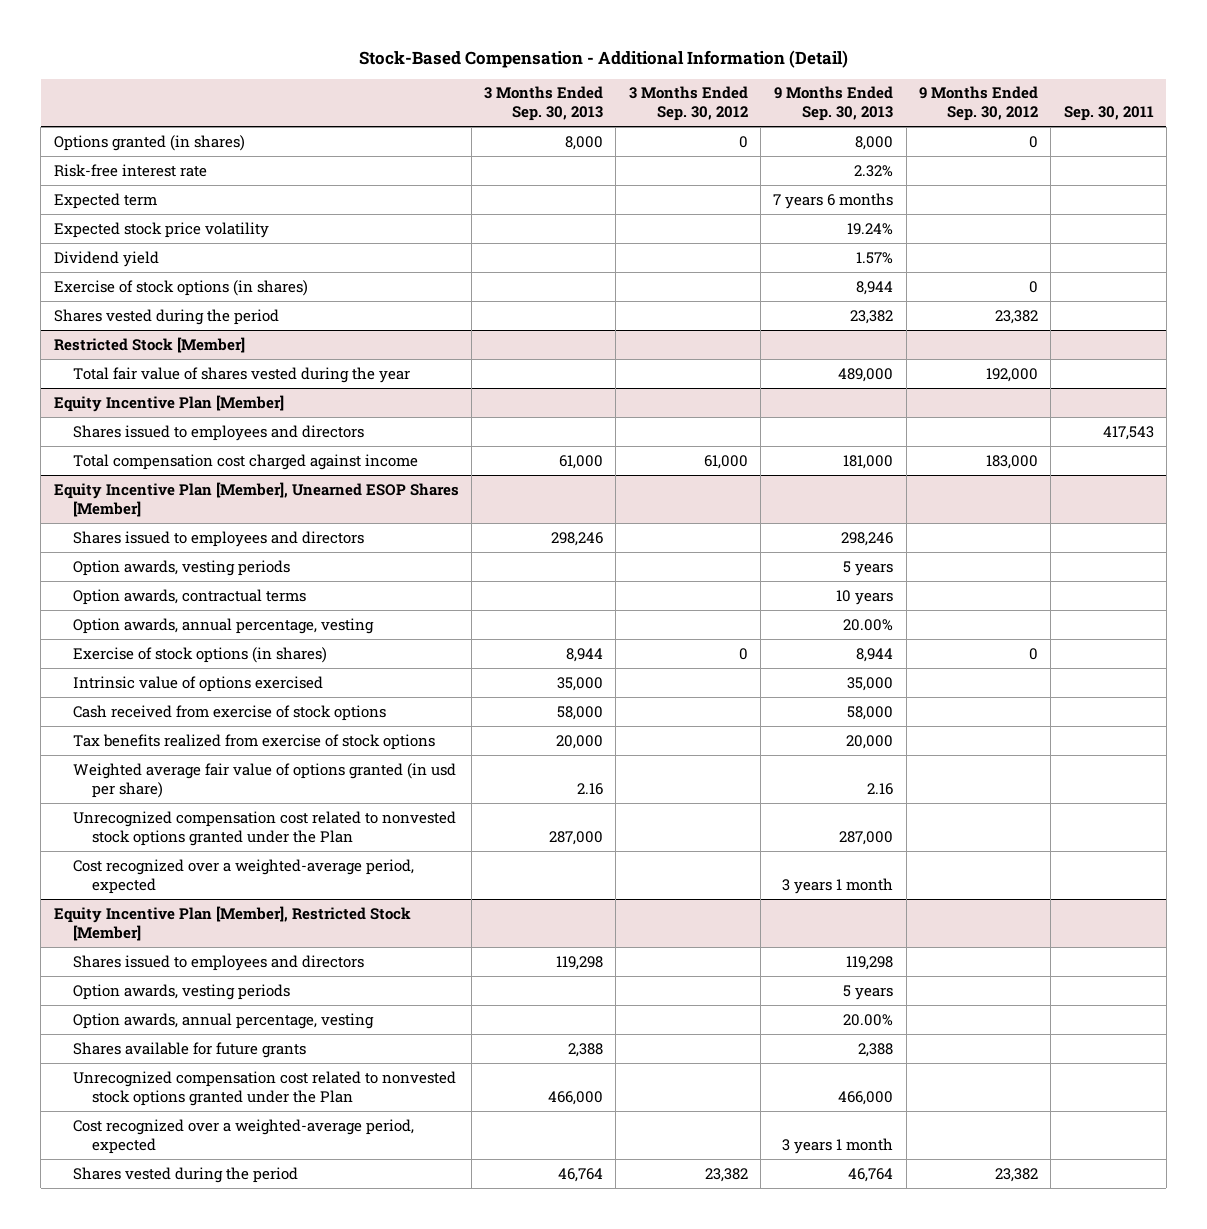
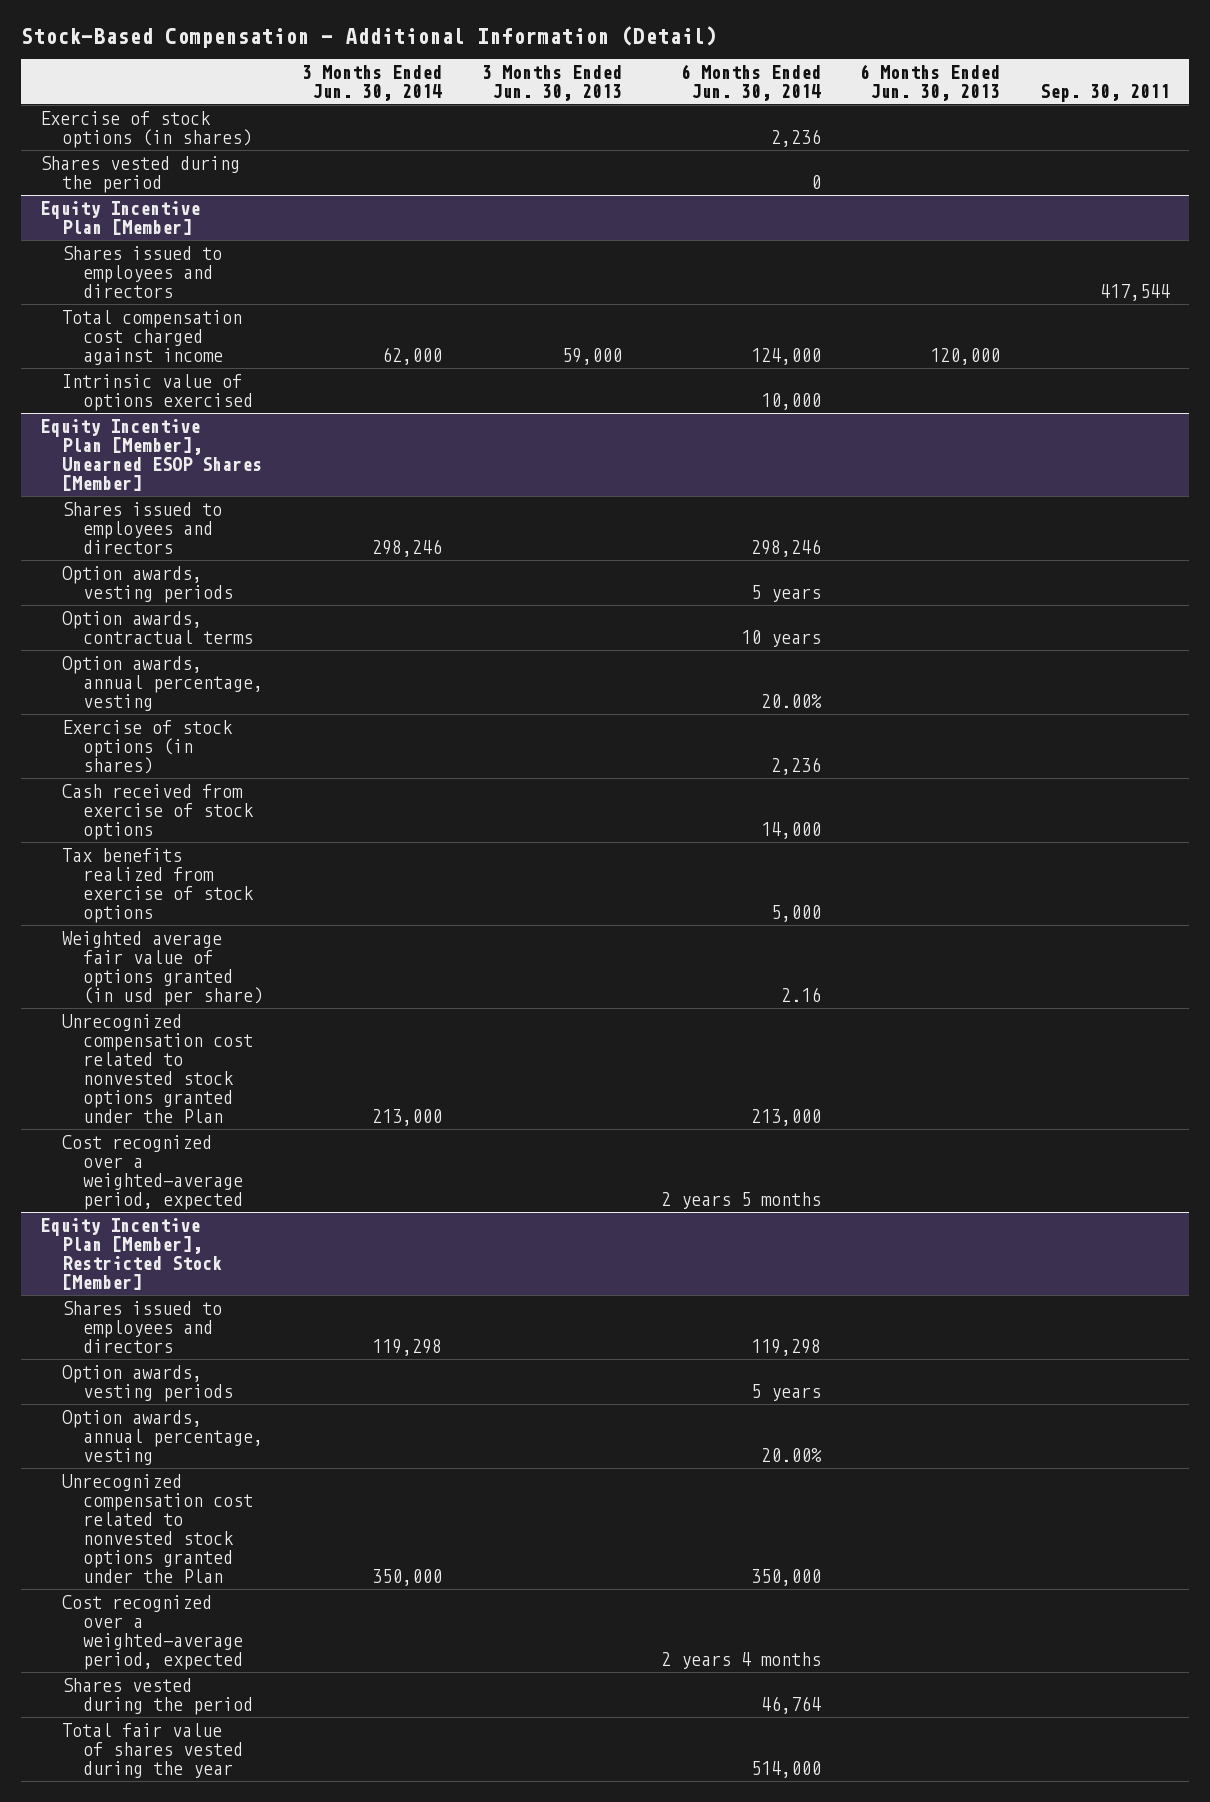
- | 3 Months Ended Sep. 30, 2013 | 3 Months Ended Sep. 30, 2012 | 9 Months Ended Sep. 30, 2013 | 9 Months Ended Sep. 30, 2012 | Sep. 30, 2011
+ | 3 Months Ended Jun. 30, 2014 | 3 Months Ended Jun. 30, 2013 | 6 Months Ended Jun. 30, 2014 | 6 Months Ended Jun. 30, 2013 | Sep. 30, 2011
- Options granted (in shares) | 8,000 | 0 | 8,000 | 0 |
- Risk-free interest rate | | | 2.32% | |
- Expected term | | | 7 years 6 months | |
- Expected stock price volatility | | | 19.24% | |
- Dividend yield | | | 1.57% | |
- Restricted Stock [Member]
- Total fair value of shares vested during the year | | | 489,000 | 192,000 |
@ Equity Incentive Plan [Member]
- Shares issued to employees and directors | | | | | 417,543
+ Shares issued to employees and directors | | | | | 417,544
+ Intrinsic value of options exercised | | | 10,000 | |
@ Equity Incentive Plan [Member], Unearned ESOP Shares [Member]
- Intrinsic value of options exercised | 35,000 | | 35,000 | |
@ Equity Incentive Plan [Member], Restricted Stock [Member]
- Shares available for future grants | 2,388 | | 2,388 | |
+ Total fair value of shares vested during the year | | | 514,000 | |

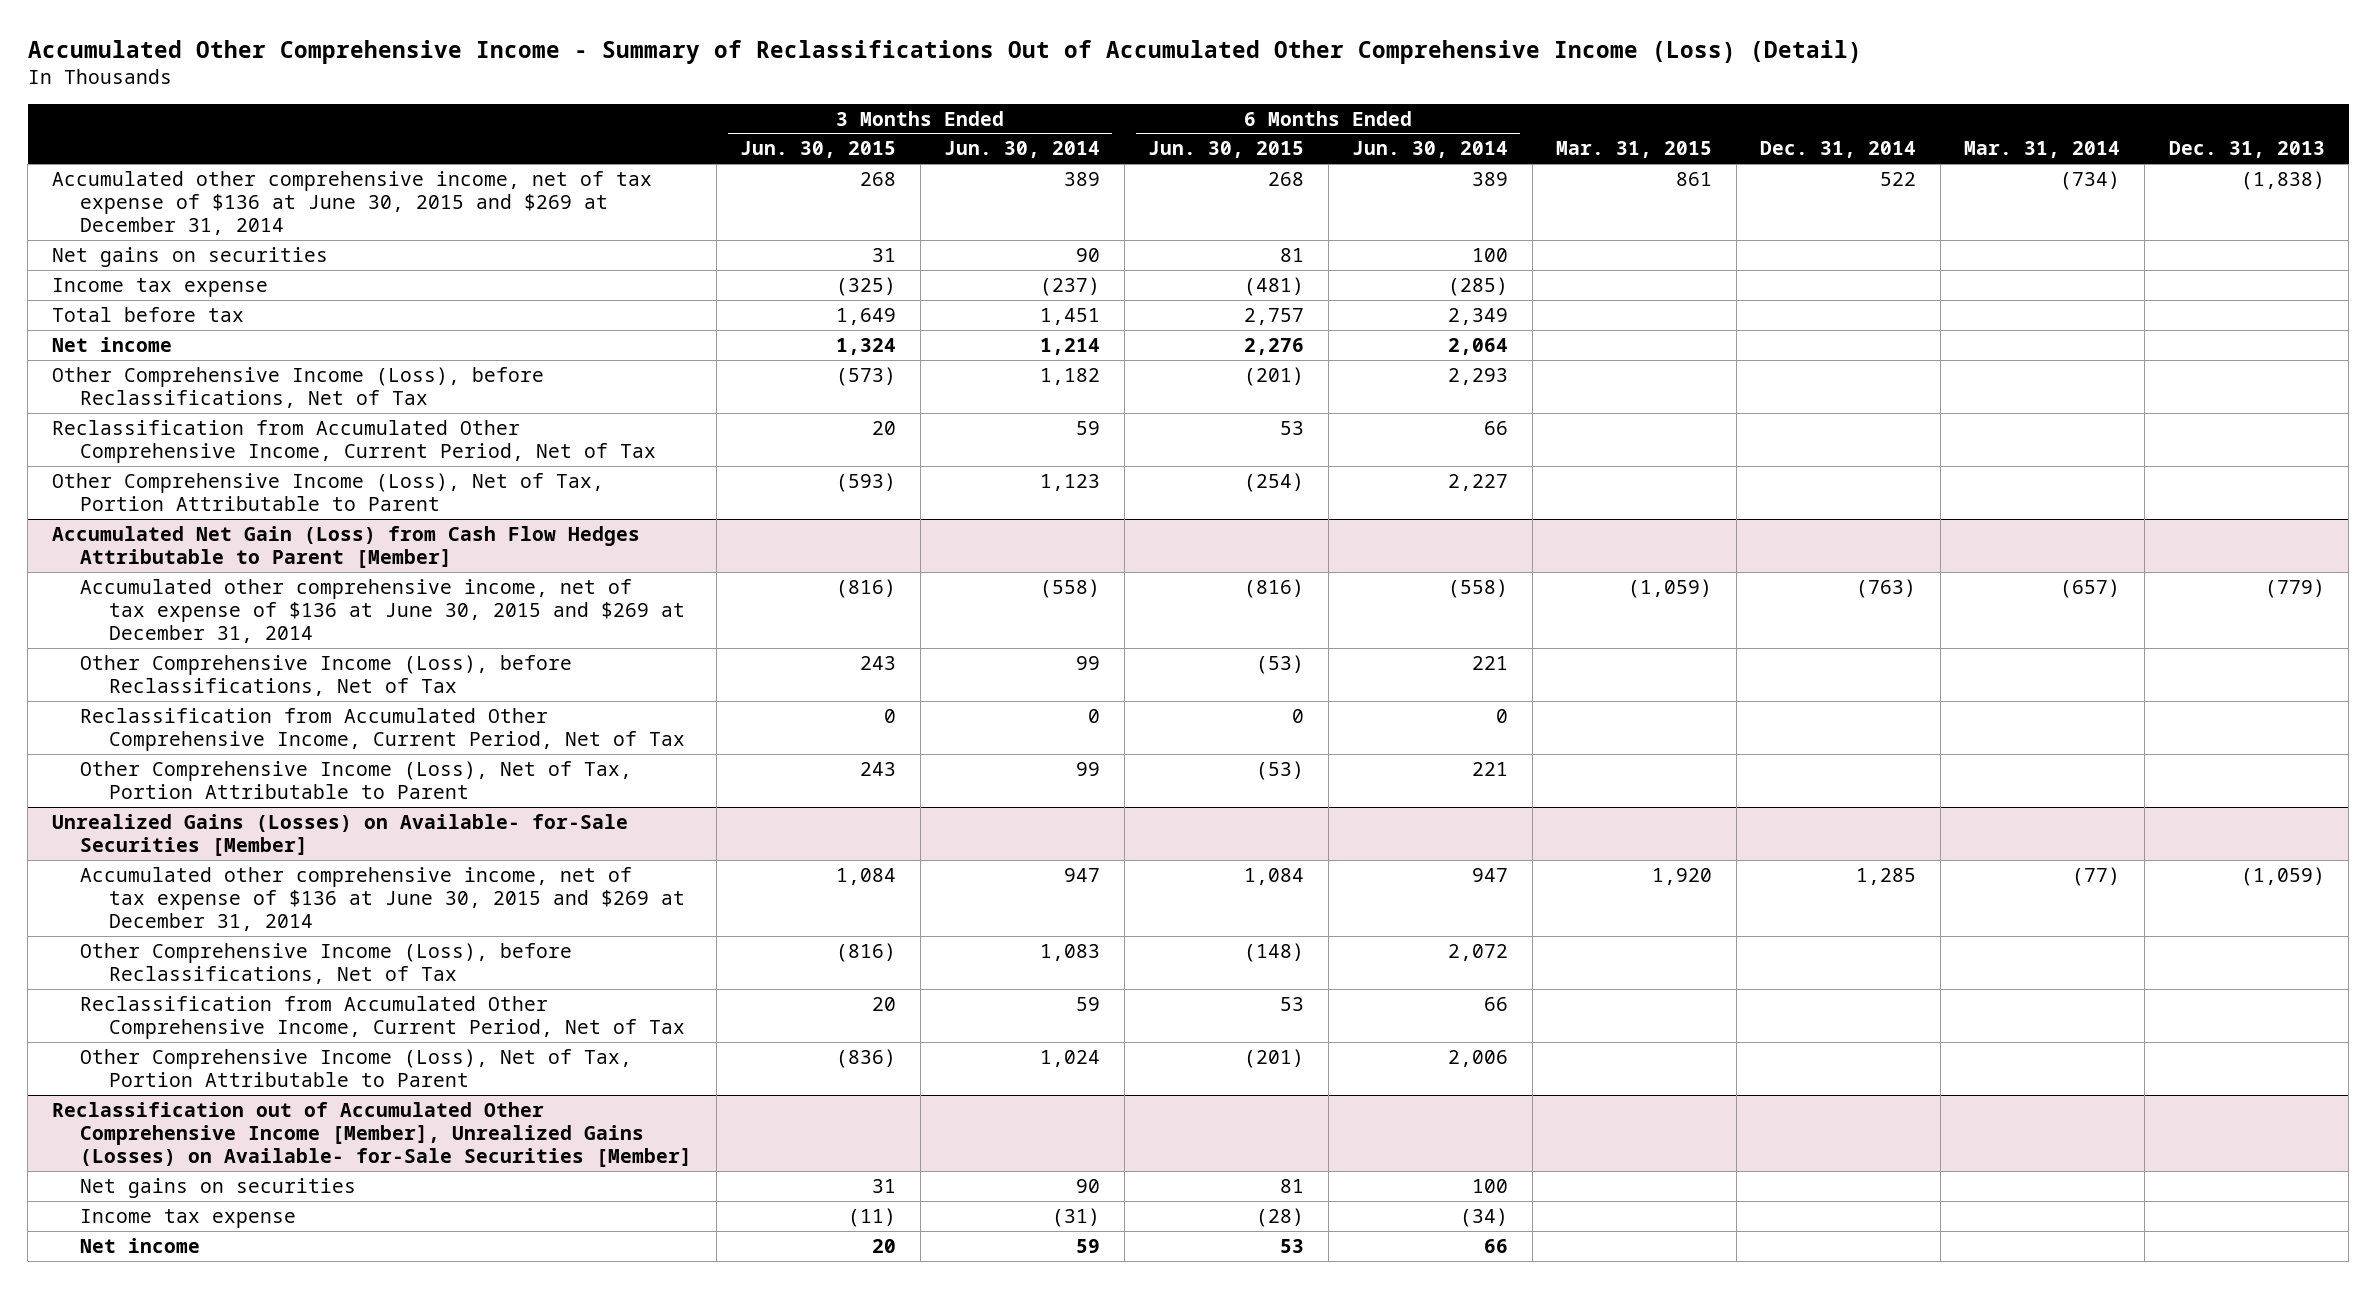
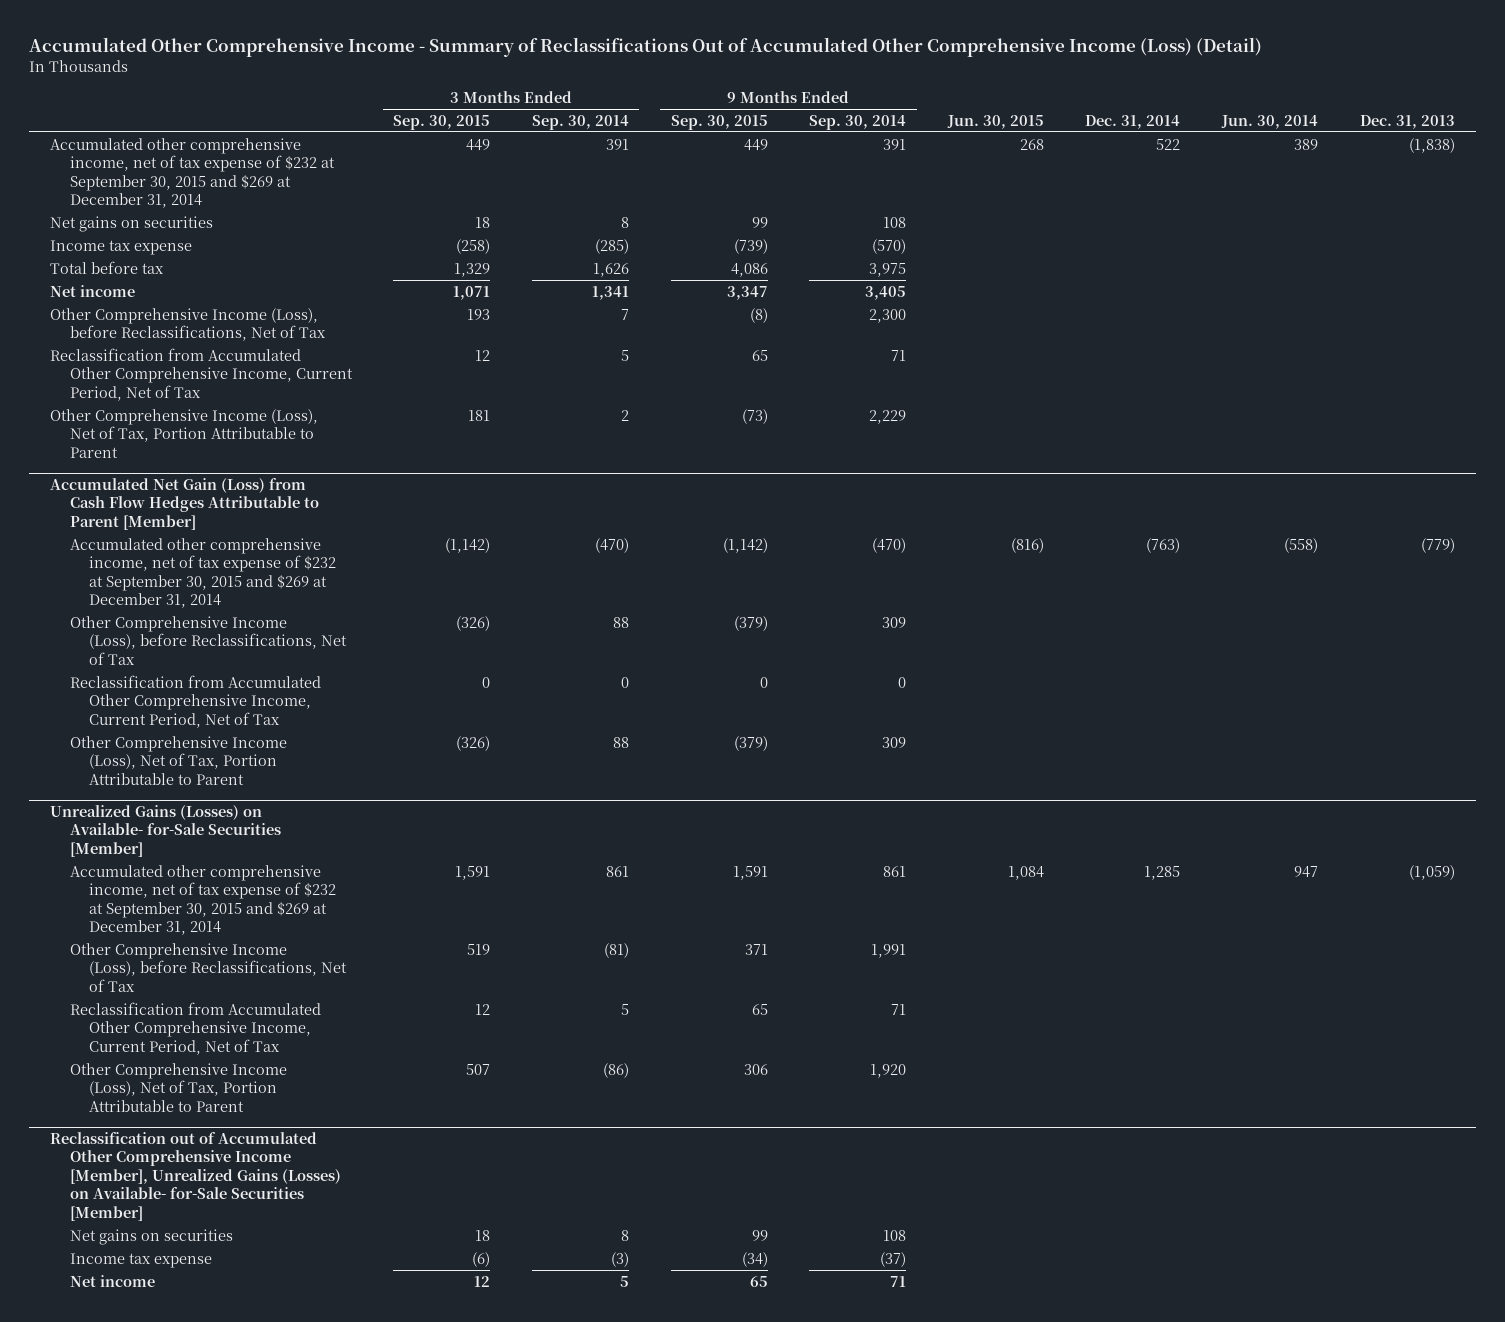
- | 3 Months Ended Jun. 30, 2015 | 3 Months Ended Jun. 30, 2014 | 6 Months Ended Jun. 30, 2015 | 6 Months Ended Jun. 30, 2014 | Mar. 31, 2015 | Dec. 31, 2014 | Mar. 31, 2014 | Dec. 31, 2013
+ | 3 Months Ended Sep. 30, 2015 | 3 Months Ended Sep. 30, 2014 | 9 Months Ended Sep. 30, 2015 | 9 Months Ended Sep. 30, 2014 | Jun. 30, 2015 | Dec. 31, 2014 | Jun. 30, 2014 | Dec. 31, 2013
- Accumulated other comprehensive income, net of tax expense of $136 at June 30, 2015 and $269 at December 31, 2014 | 268 | 389 | 268 | 389 | 861 | 522 | (734) | (1,838)
+ Accumulated other comprehensive income, net of tax expense of $232 at September 30, 2015 and $269 at December 31, 2014 | 449 | 391 | 449 | 391 | 268 | 522 | 389 | (1,838)
@ Accumulated Net Gain (Loss) from Cash Flow Hedges Attributable to Parent [Member]
- Accumulated other comprehensive income, net of tax expense of $136 at June 30, 2015 and $269 at December 31, 2014 | (816) | (558) | (816) | (558) | (1,059) | (763) | (657) | (779)
+ Accumulated other comprehensive income, net of tax expense of $232 at September 30, 2015 and $269 at December 31, 2014 | (1,142) | (470) | (1,142) | (470) | (816) | (763) | (558) | (779)
@ Unrealized Gains (Losses) on Available- for-Sale Securities [Member]
- Accumulated other comprehensive income, net of tax expense of $136 at June 30, 2015 and $269 at December 31, 2014 | 1,084 | 947 | 1,084 | 947 | 1,920 | 1,285 | (77) | (1,059)
+ Accumulated other comprehensive income, net of tax expense of $232 at September 30, 2015 and $269 at December 31, 2014 | 1,591 | 861 | 1,591 | 861 | 1,084 | 1,285 | 947 | (1,059)

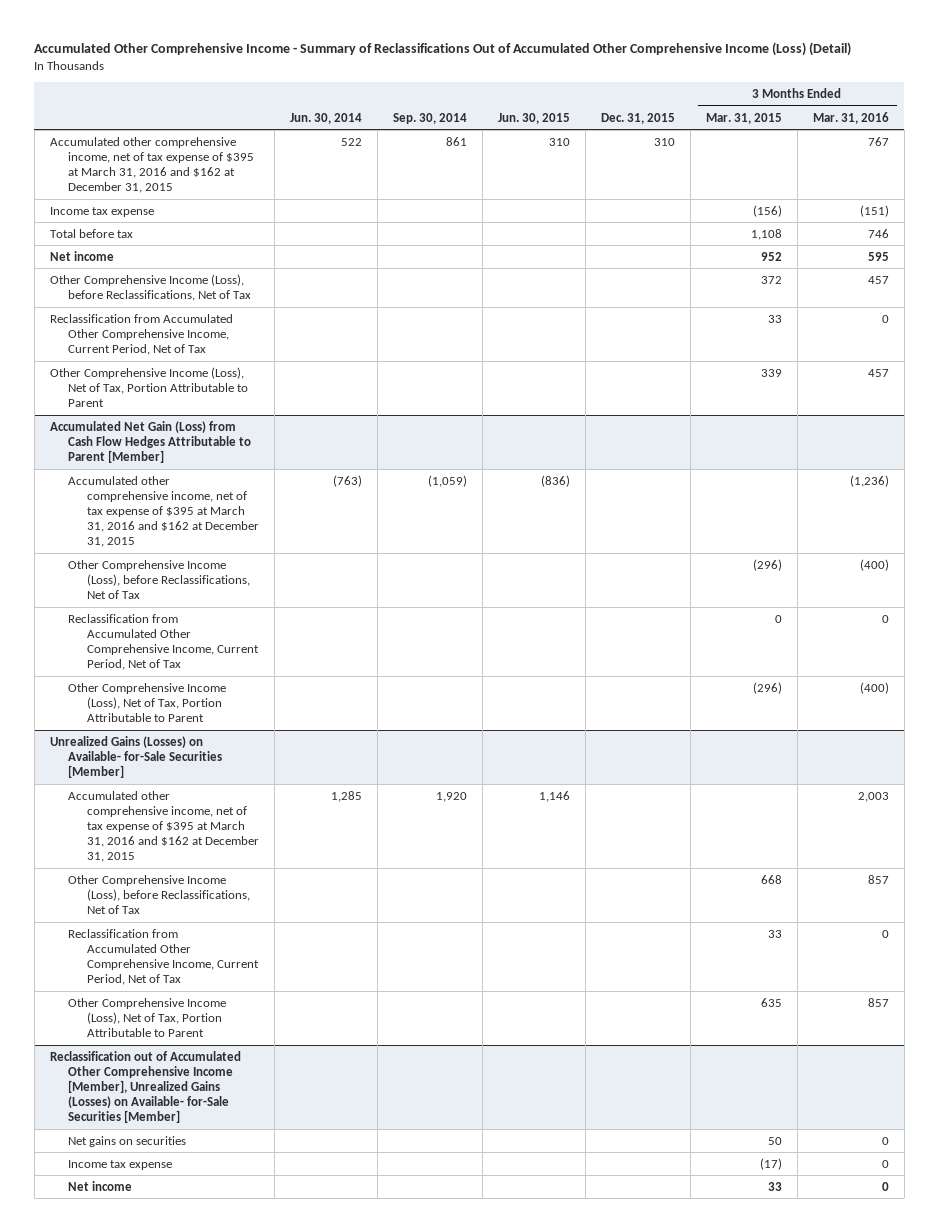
- | 3 Months Ended Sep. 30, 2015 | 3 Months Ended Sep. 30, 2014 | 9 Months Ended Sep. 30, 2015 | 9 Months Ended Sep. 30, 2014 | Jun. 30, 2015 | Dec. 31, 2014 | Jun. 30, 2014 | Dec. 31, 2013
+ | Jun. 30, 2014 | Sep. 30, 2014 | Jun. 30, 2015 | Dec. 31, 2015 | 3 Months Ended Mar. 31, 2015 | 3 Months Ended Mar. 31, 2016
- Accumulated other comprehensive income, net of tax expense of $232 at September 30, 2015 and $269 at December 31, 2014 | 449 | 391 | 449 | 391 | 268 | 522 | 389 | (1,838)
- Net gains on securities | 18 | 8 | 99 | 108 | | | |
+ Accumulated other comprehensive income, net of tax expense of $395 at March 31, 2016 and $162 at December 31, 2015 | 522 | 861 | 310 | 310 | | 767
@ Accumulated Net Gain (Loss) from Cash Flow Hedges Attributable to Parent [Member]
- Accumulated other comprehensive income, net of tax expense of $232 at September 30, 2015 and $269 at December 31, 2014 | (1,142) | (470) | (1,142) | (470) | (816) | (763) | (558) | (779)
+ Accumulated other comprehensive income, net of tax expense of $395 at March 31, 2016 and $162 at December 31, 2015 | (763) | (1,059) | (836) | | | (1,236)
@ Unrealized Gains (Losses) on Available- for-Sale Securities [Member]
- Accumulated other comprehensive income, net of tax expense of $232 at September 30, 2015 and $269 at December 31, 2014 | 1,591 | 861 | 1,591 | 861 | 1,084 | 1,285 | 947 | (1,059)
+ Accumulated other comprehensive income, net of tax expense of $395 at March 31, 2016 and $162 at December 31, 2015 | 1,285 | 1,920 | 1,146 | | | 2,003

